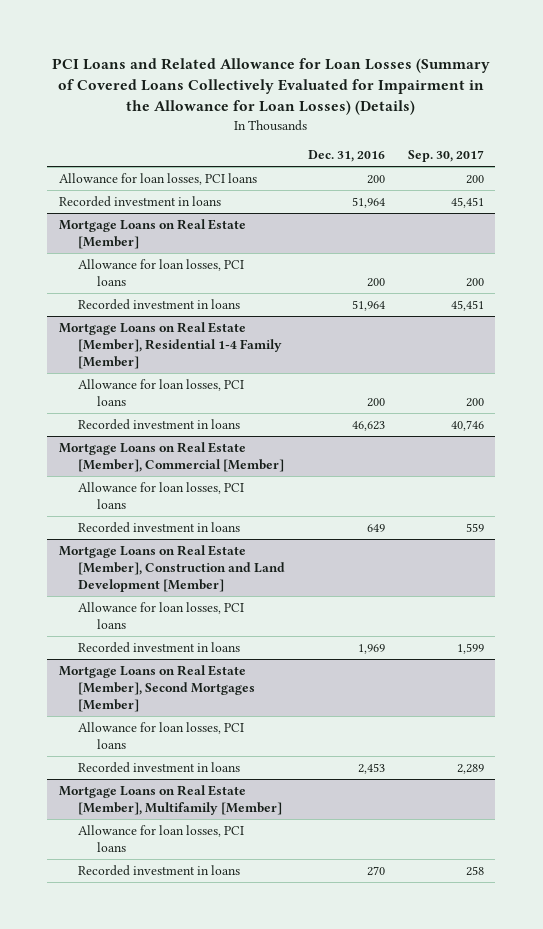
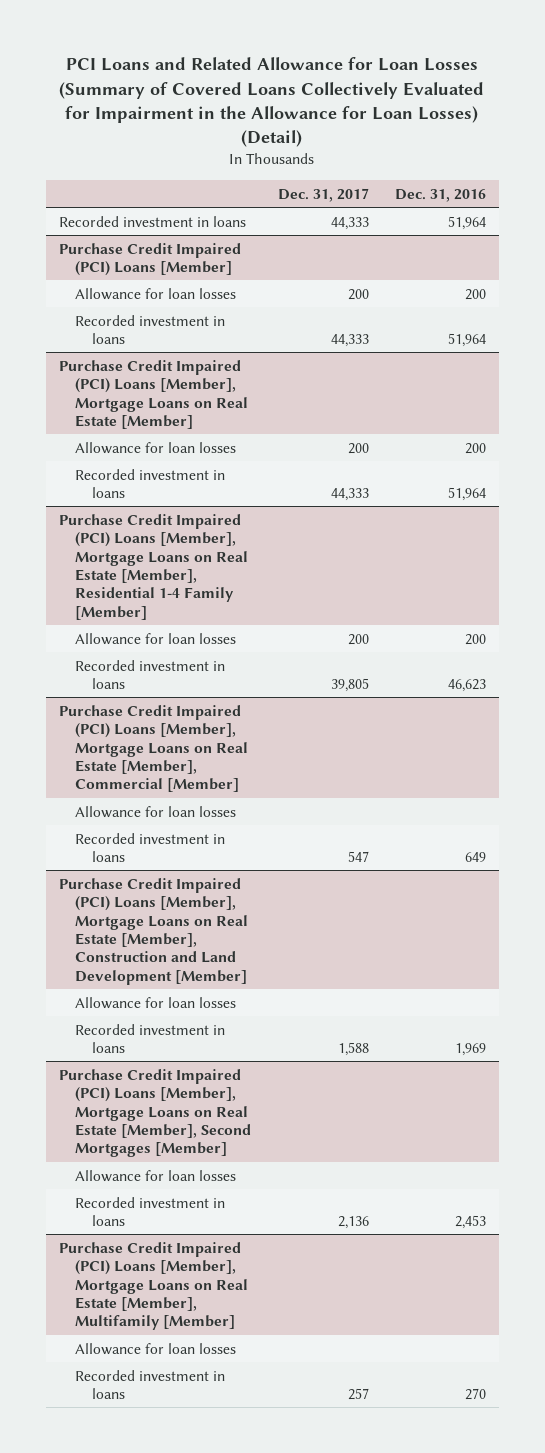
- PCI Loans and Related Allowance for Loan Losses (Summary of Covered Loans Collectively Evaluated for Impairment in the Allowance for Loan Losses) (Details)
+ PCI Loans and Related Allowance for Loan Losses (Summary of Covered Loans Collectively Evaluated for Impairment in the Allowance for Loan Losses) (Detail)
- | Dec. 31, 2016 | Sep. 30, 2017
+ | Dec. 31, 2017 | Dec. 31, 2016
- Allowance for loan losses, PCI loans | 200 | 200
- Mortgage Loans on Real Estate [Member]
- Allowance for loan losses, PCI loans | 200 | 200
+ Purchase Credit Impaired (PCI) Loans [Member]
+ Allowance for loan losses | 200 | 200
- Mortgage Loans on Real Estate [Member], Residential 1-4 Family [Member]
- Allowance for loan losses, PCI loans | 200 | 200
+ Purchase Credit Impaired (PCI) Loans [Member], Mortgage Loans on Real Estate [Member]
+ Allowance for loan losses | 200 | 200
+ Recorded investment in loans | 44,333 | 51,964
+ Purchase Credit Impaired (PCI) Loans [Member], Mortgage Loans on Real Estate [Member], Residential 1-4 Family [Member]
+ Allowance for loan losses | 200 | 200
- Mortgage Loans on Real Estate [Member], Commercial [Member]
- Allowance for loan losses, PCI loans
+ Purchase Credit Impaired (PCI) Loans [Member], Mortgage Loans on Real Estate [Member], Commercial [Member]
+ Allowance for loan losses
- Mortgage Loans on Real Estate [Member], Construction and Land Development [Member]
- Allowance for loan losses, PCI loans
+ Purchase Credit Impaired (PCI) Loans [Member], Mortgage Loans on Real Estate [Member], Construction and Land Development [Member]
+ Allowance for loan losses
- Mortgage Loans on Real Estate [Member], Second Mortgages [Member]
- Allowance for loan losses, PCI loans
+ Purchase Credit Impaired (PCI) Loans [Member], Mortgage Loans on Real Estate [Member], Second Mortgages [Member]
+ Allowance for loan losses
- Mortgage Loans on Real Estate [Member], Multifamily [Member]
- Allowance for loan losses, PCI loans
+ Purchase Credit Impaired (PCI) Loans [Member], Mortgage Loans on Real Estate [Member], Multifamily [Member]
+ Allowance for loan losses

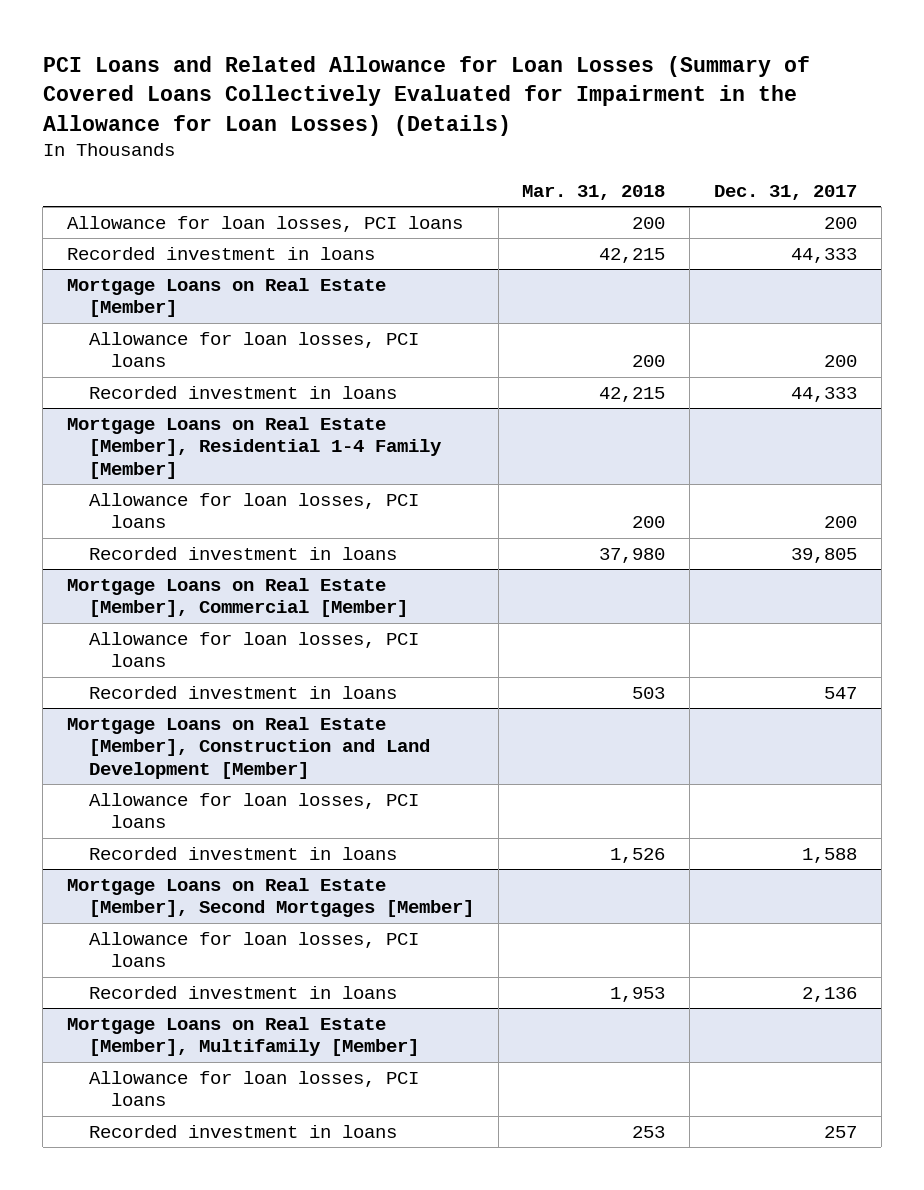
- PCI Loans and Related Allowance for Loan Losses (Summary of Covered Loans Collectively Evaluated for Impairment in the Allowance for Loan Losses) (Detail)
+ PCI Loans and Related Allowance for Loan Losses (Summary of Covered Loans Collectively Evaluated for Impairment in the Allowance for Loan Losses) (Details)
- | Dec. 31, 2017 | Dec. 31, 2016
+ | Mar. 31, 2018 | Dec. 31, 2017
- Recorded investment in loans | 44,333 | 51,964
- Purchase Credit Impaired (PCI) Loans [Member]
- Allowance for loan losses | 200 | 200
+ Allowance for loan losses, PCI loans | 200 | 200
- Purchase Credit Impaired (PCI) Loans [Member], Mortgage Loans on Real Estate [Member]
- Allowance for loan losses | 200 | 200
+ Mortgage Loans on Real Estate [Member]
+ Allowance for loan losses, PCI loans | 200 | 200
- Purchase Credit Impaired (PCI) Loans [Member], Mortgage Loans on Real Estate [Member], Residential 1-4 Family [Member]
- Allowance for loan losses | 200 | 200
+ Mortgage Loans on Real Estate [Member], Residential 1-4 Family [Member]
+ Allowance for loan losses, PCI loans | 200 | 200
- Purchase Credit Impaired (PCI) Loans [Member], Mortgage Loans on Real Estate [Member], Commercial [Member]
- Allowance for loan losses
+ Mortgage Loans on Real Estate [Member], Commercial [Member]
+ Allowance for loan losses, PCI loans
- Purchase Credit Impaired (PCI) Loans [Member], Mortgage Loans on Real Estate [Member], Construction and Land Development [Member]
- Allowance for loan losses
+ Mortgage Loans on Real Estate [Member], Construction and Land Development [Member]
+ Allowance for loan losses, PCI loans
- Purchase Credit Impaired (PCI) Loans [Member], Mortgage Loans on Real Estate [Member], Second Mortgages [Member]
- Allowance for loan losses
+ Mortgage Loans on Real Estate [Member], Second Mortgages [Member]
+ Allowance for loan losses, PCI loans
- Purchase Credit Impaired (PCI) Loans [Member], Mortgage Loans on Real Estate [Member], Multifamily [Member]
- Allowance for loan losses
+ Mortgage Loans on Real Estate [Member], Multifamily [Member]
+ Allowance for loan losses, PCI loans

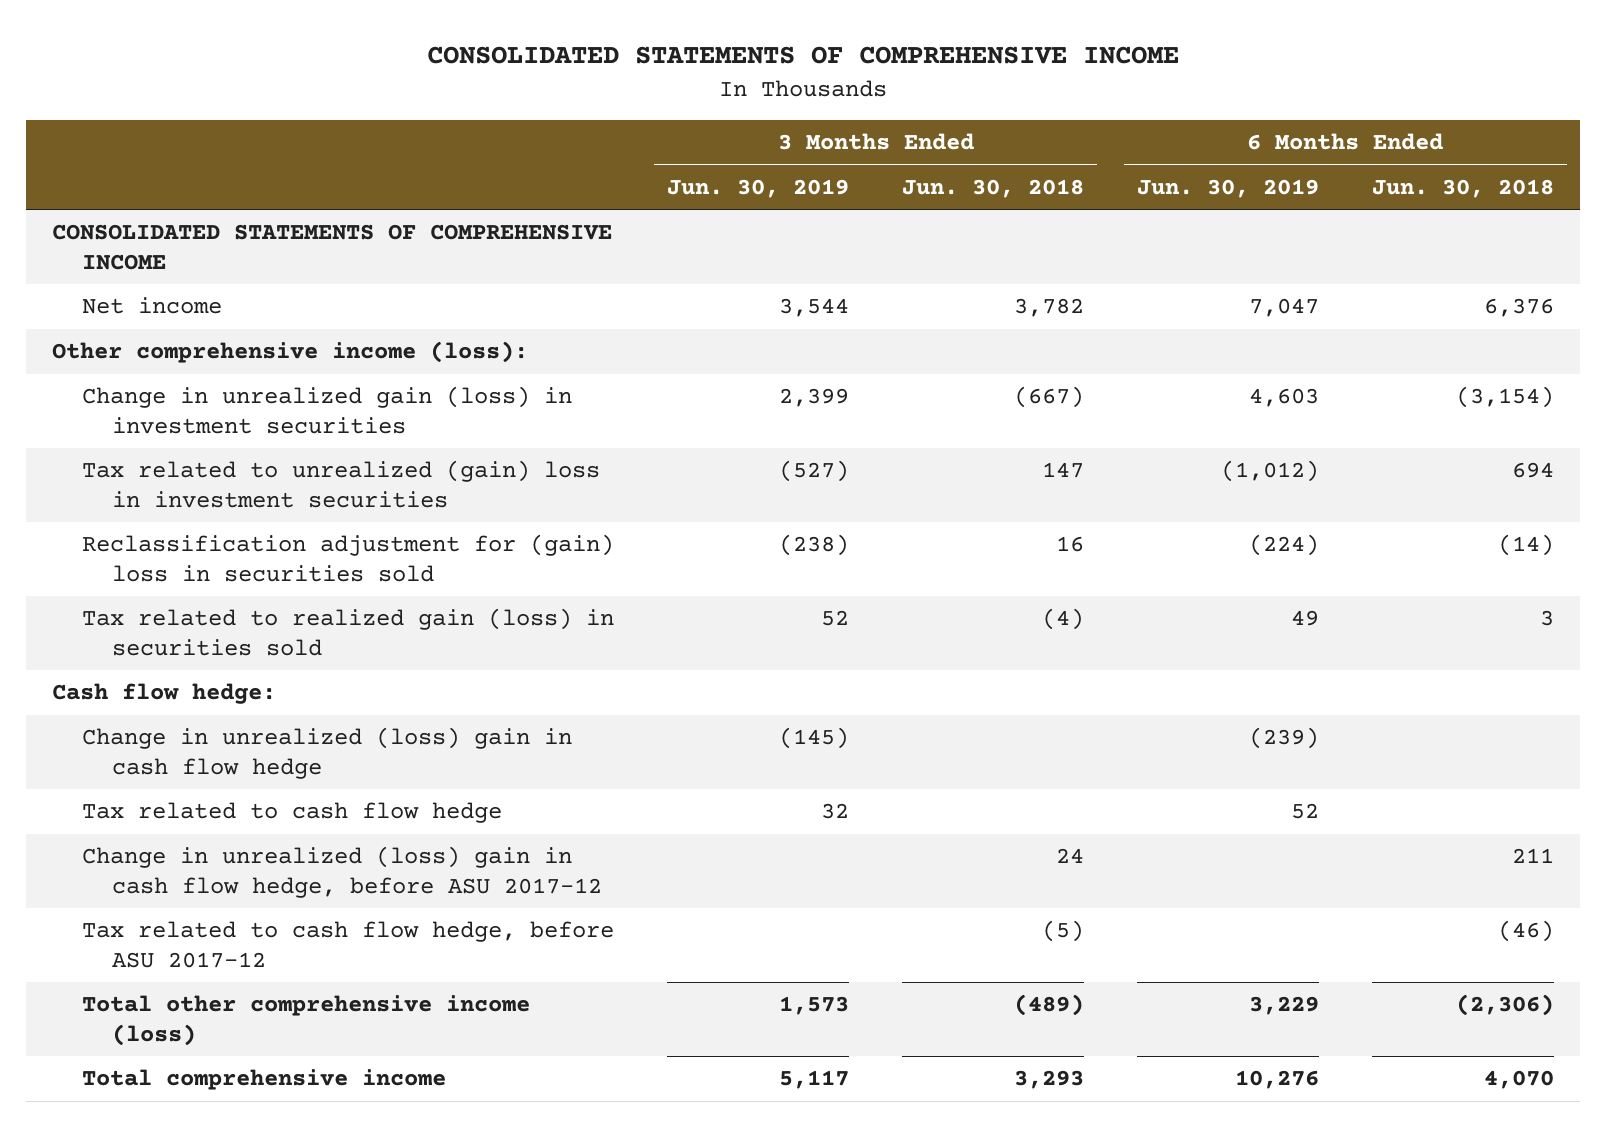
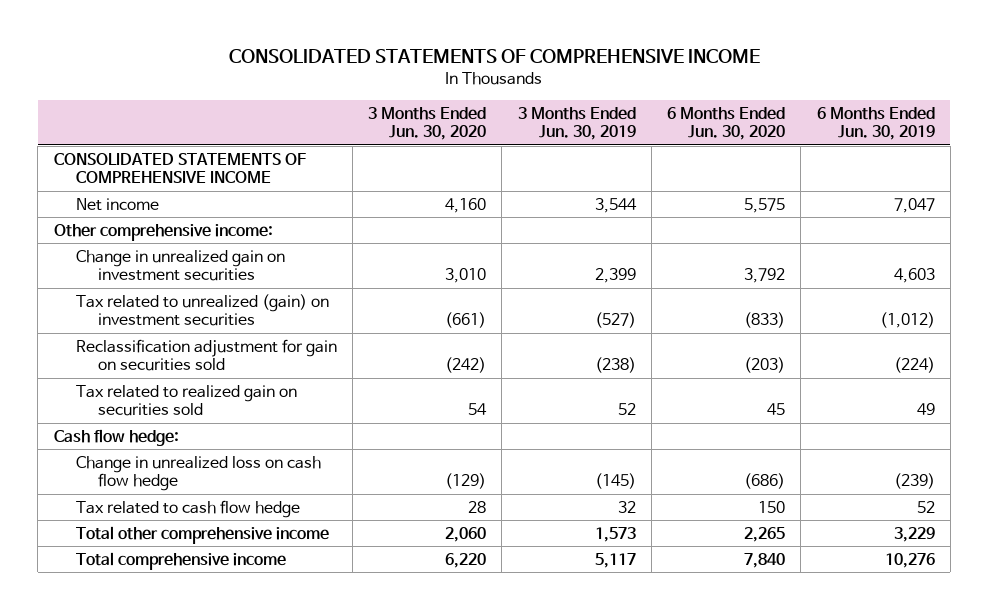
- | 3 Months Ended Jun. 30, 2019 | 3 Months Ended Jun. 30, 2018 | 6 Months Ended Jun. 30, 2019 | 6 Months Ended Jun. 30, 2018
+ | 3 Months Ended Jun. 30, 2020 | 3 Months Ended Jun. 30, 2019 | 6 Months Ended Jun. 30, 2020 | 6 Months Ended Jun. 30, 2019
- Other comprehensive income (loss):
- Change in unrealized gain (loss) in investment securities | 2,399 | (667) | 4,603 | (3,154)
- Tax related to unrealized (gain) loss in investment securities | (527) | 147 | (1,012) | 694
- Reclassification adjustment for (gain) loss in securities sold | (238) | 16 | (224) | (14)
- Tax related to realized gain (loss) in securities sold | 52 | (4) | 49 | 3
+ Other comprehensive income:
+ Change in unrealized gain on investment securities | 3,010 | 2,399 | 3,792 | 4,603
+ Tax related to unrealized (gain) on investment securities | (661) | (527) | (833) | (1,012)
+ Reclassification adjustment for gain on securities sold | (242) | (238) | (203) | (224)
+ Tax related to realized gain on securities sold | 54 | 52 | 45 | 49
- Change in unrealized (loss) gain in cash flow hedge | (145) | | (239) |
+ Change in unrealized loss on cash flow hedge | (129) | (145) | (686) | (239)
- Change in unrealized (loss) gain in cash flow hedge, before ASU 2017-12 | | 24 | | 211
- Tax related to cash flow hedge, before ASU 2017-12 | | (5) | | (46)
- Total other comprehensive income (loss) | 1,573 | (489) | 3,229 | (2,306)
+ Total other comprehensive income | 2,060 | 1,573 | 2,265 | 3,229

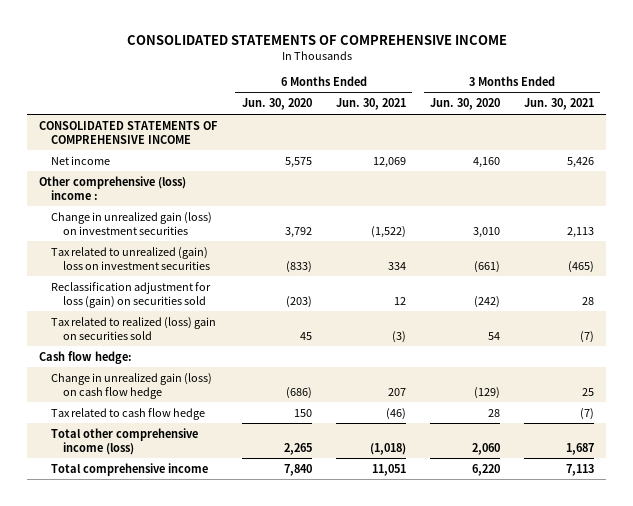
- | 3 Months Ended Jun. 30, 2020 | 3 Months Ended Jun. 30, 2019 | 6 Months Ended Jun. 30, 2020 | 6 Months Ended Jun. 30, 2019
+ | 6 Months Ended Jun. 30, 2020 | 6 Months Ended Jun. 30, 2021 | 3 Months Ended Jun. 30, 2020 | 3 Months Ended Jun. 30, 2021
- Other comprehensive income:
- Change in unrealized gain on investment securities | 3,010 | 2,399 | 3,792 | 4,603
- Tax related to unrealized (gain) on investment securities | (661) | (527) | (833) | (1,012)
- Reclassification adjustment for gain on securities sold | (242) | (238) | (203) | (224)
- Tax related to realized gain on securities sold | 54 | 52 | 45 | 49
+ Other comprehensive (loss) income :
+ Change in unrealized gain (loss) on investment securities | 3,792 | (1,522) | 3,010 | 2,113
+ Tax related to unrealized (gain) loss on investment securities | (833) | 334 | (661) | (465)
+ Reclassification adjustment for loss (gain) on securities sold | (203) | 12 | (242) | 28
+ Tax related to realized (loss) gain on securities sold | 45 | (3) | 54 | (7)
- Change in unrealized loss on cash flow hedge | (129) | (145) | (686) | (239)
+ Change in unrealized gain (loss) on cash flow hedge | (686) | 207 | (129) | 25
- Total other comprehensive income | 2,060 | 1,573 | 2,265 | 3,229
+ Total other comprehensive income (loss) | 2,265 | (1,018) | 2,060 | 1,687

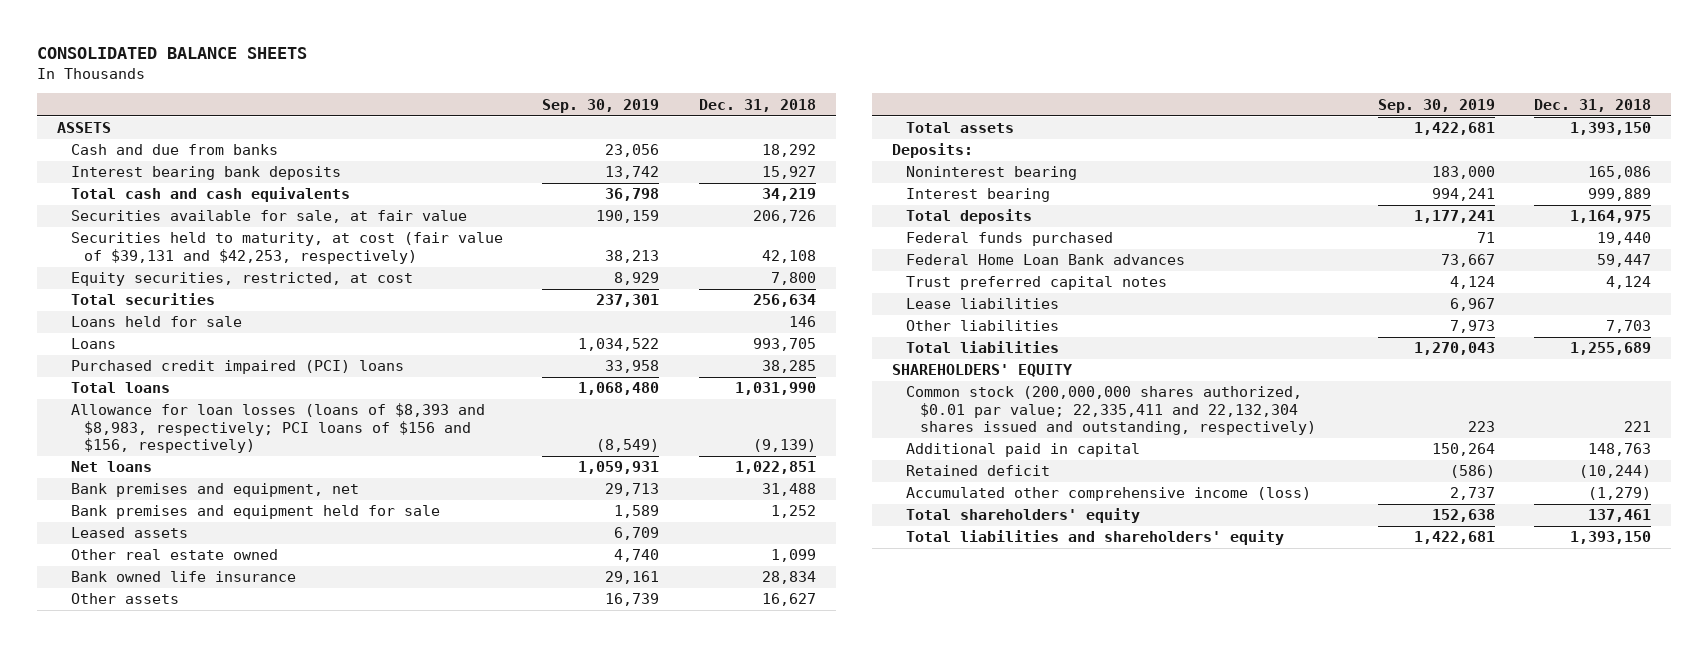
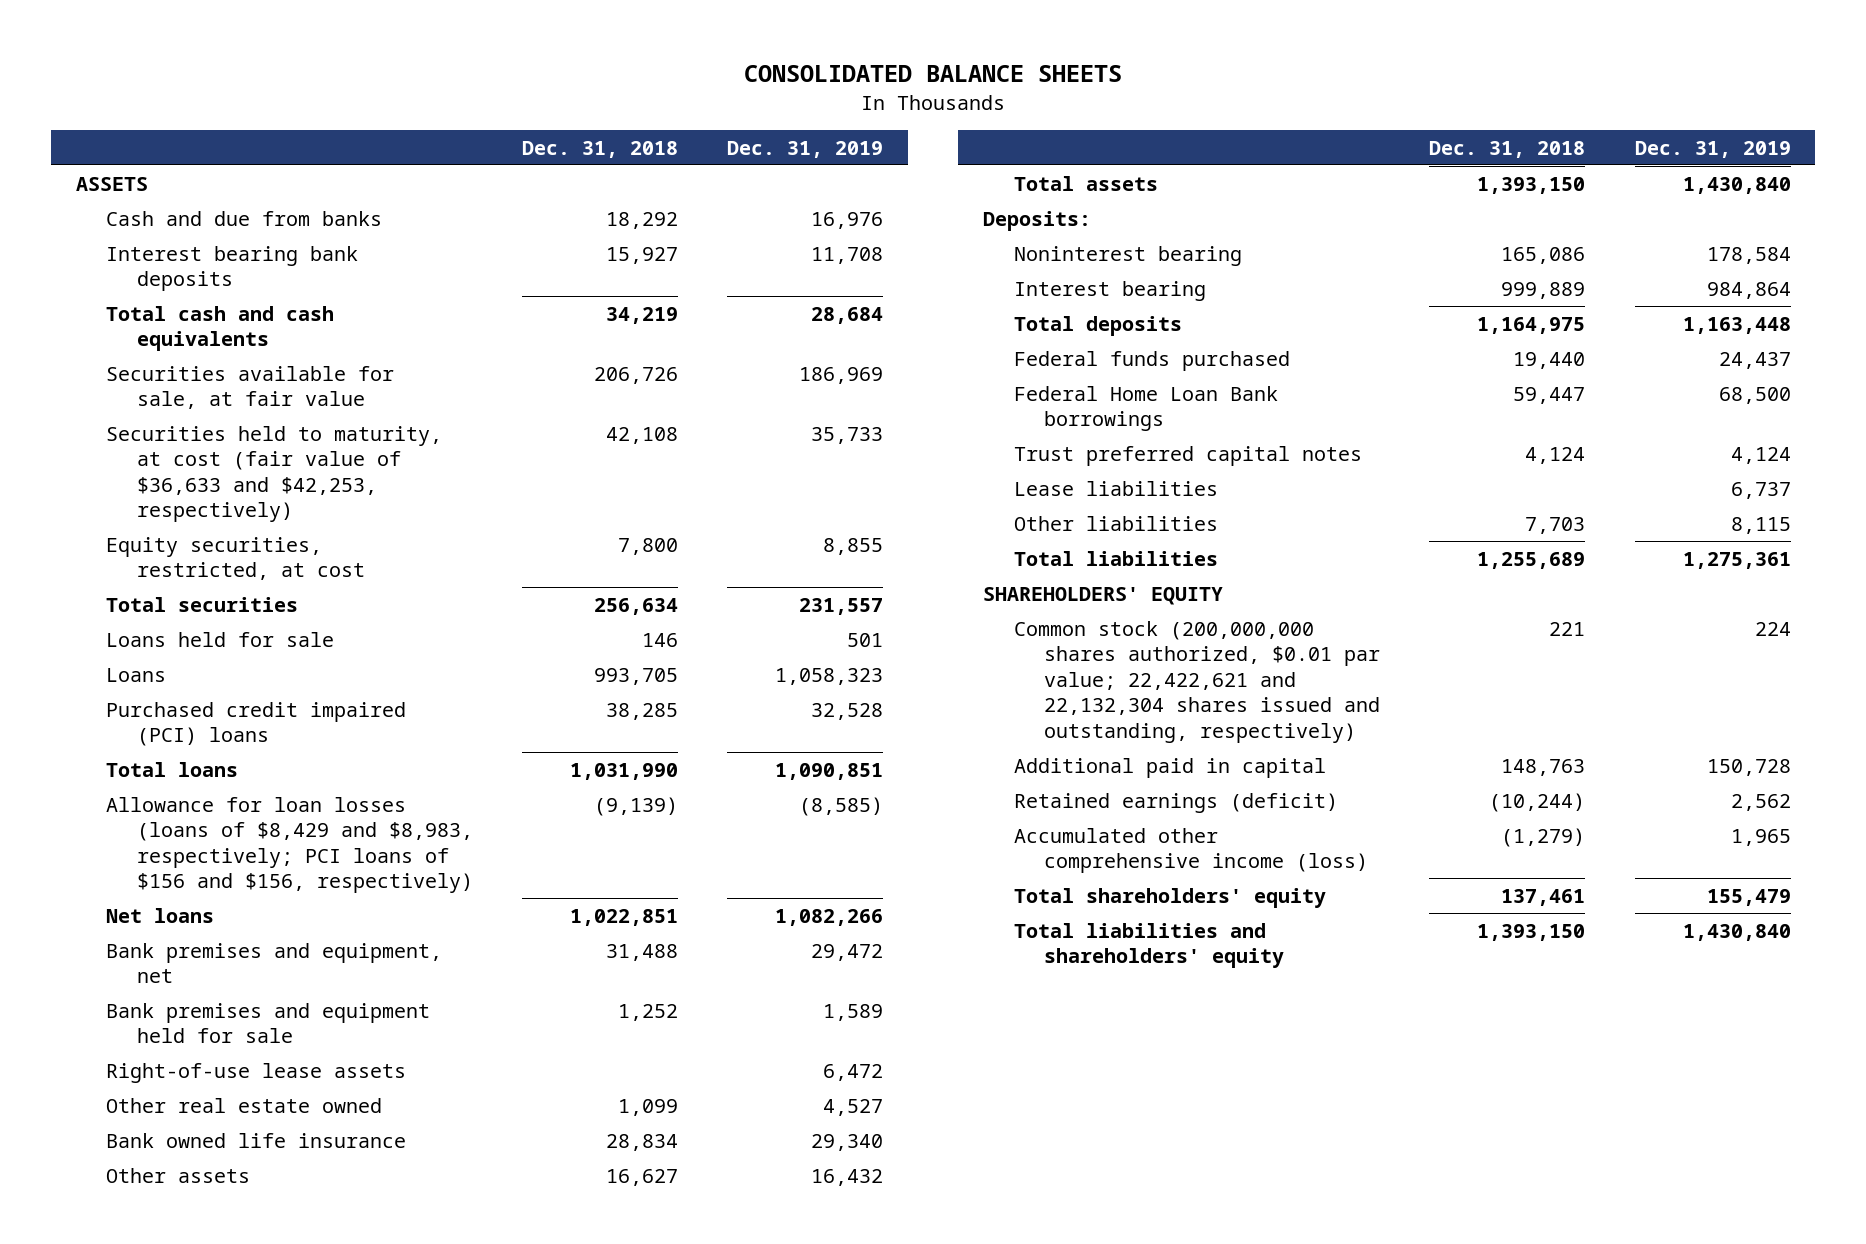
- | Sep. 30, 2019 | Dec. 31, 2018
+ | Dec. 31, 2018 | Dec. 31, 2019
- Securities held to maturity, at cost (fair value of $39,131 and $42,253, respectively) | 38,213 | 42,108
+ Securities held to maturity, at cost (fair value of $36,633 and $42,253, respectively) | 42,108 | 35,733
- Allowance for loan losses (loans of $8,393 and $8,983, respectively; PCI loans of $156 and $156, respectively) | (8,549) | (9,139)
+ Allowance for loan losses (loans of $8,429 and $8,983, respectively; PCI loans of $156 and $156, respectively) | (9,139) | (8,585)
- Leased assets | 6,709 |
+ Right-of-use lease assets | | 6,472
- Federal Home Loan Bank advances | 73,667 | 59,447
+ Federal Home Loan Bank borrowings | 59,447 | 68,500
- Common stock (200,000,000 shares authorized, $0.01 par value; 22,335,411 and 22,132,304 shares issued and outstanding, respectively) | 223 | 221
+ Common stock (200,000,000 shares authorized, $0.01 par value; 22,422,621 and 22,132,304 shares issued and outstanding, respectively) | 221 | 224
- Retained deficit | (586) | (10,244)
+ Retained earnings (deficit) | (10,244) | 2,562

